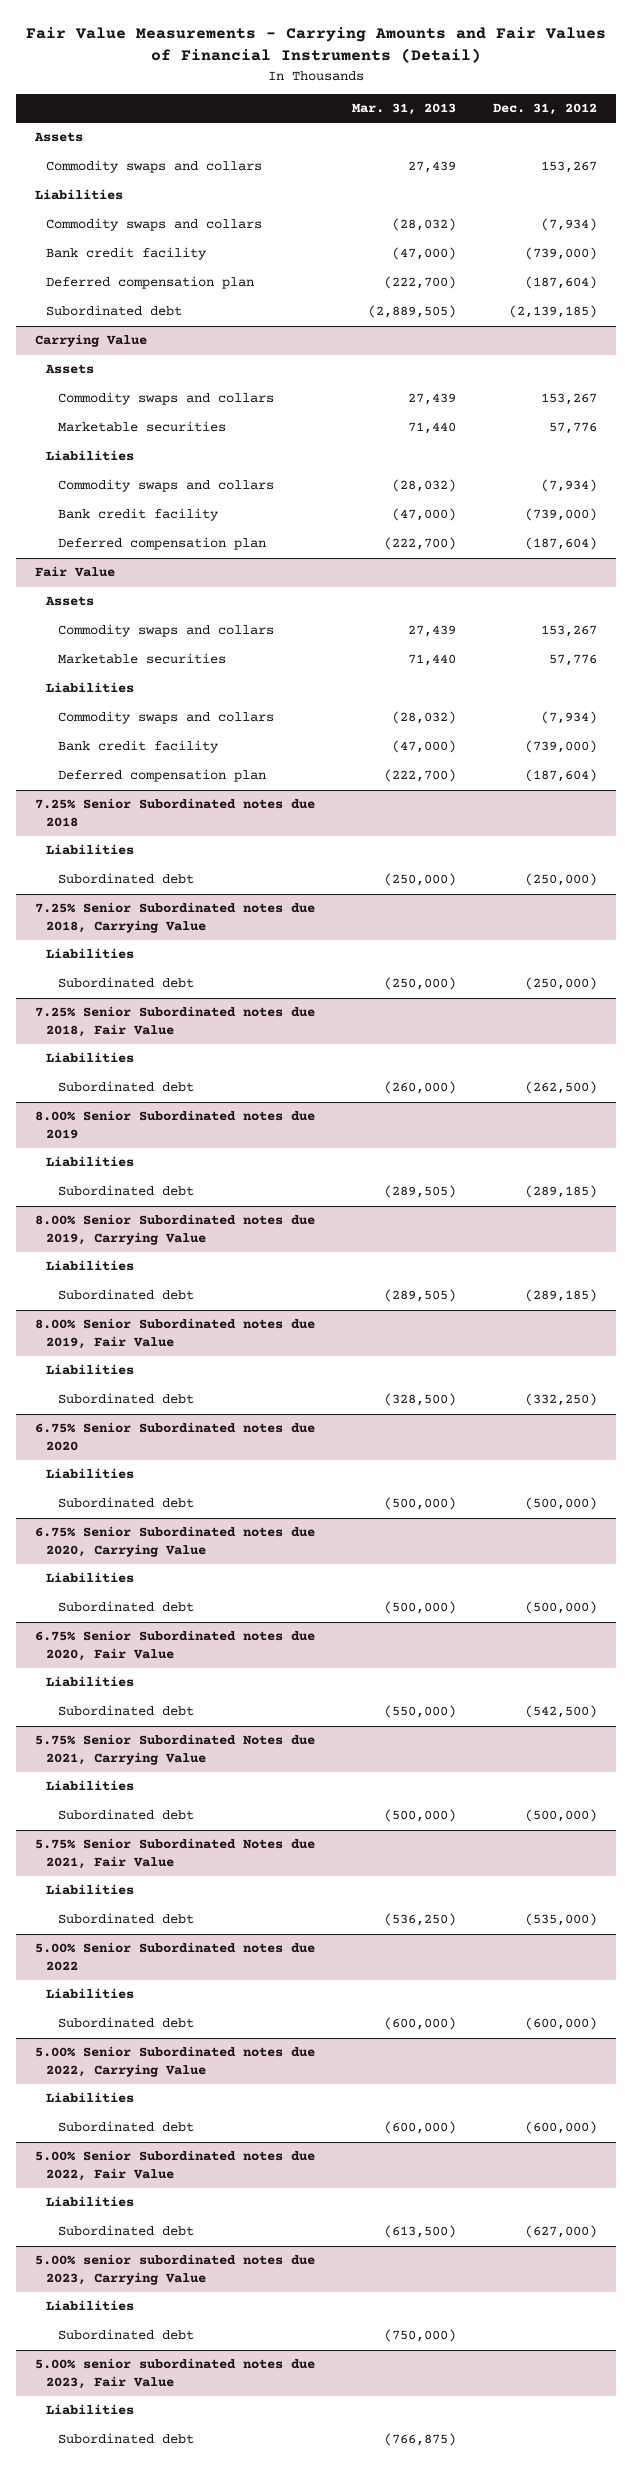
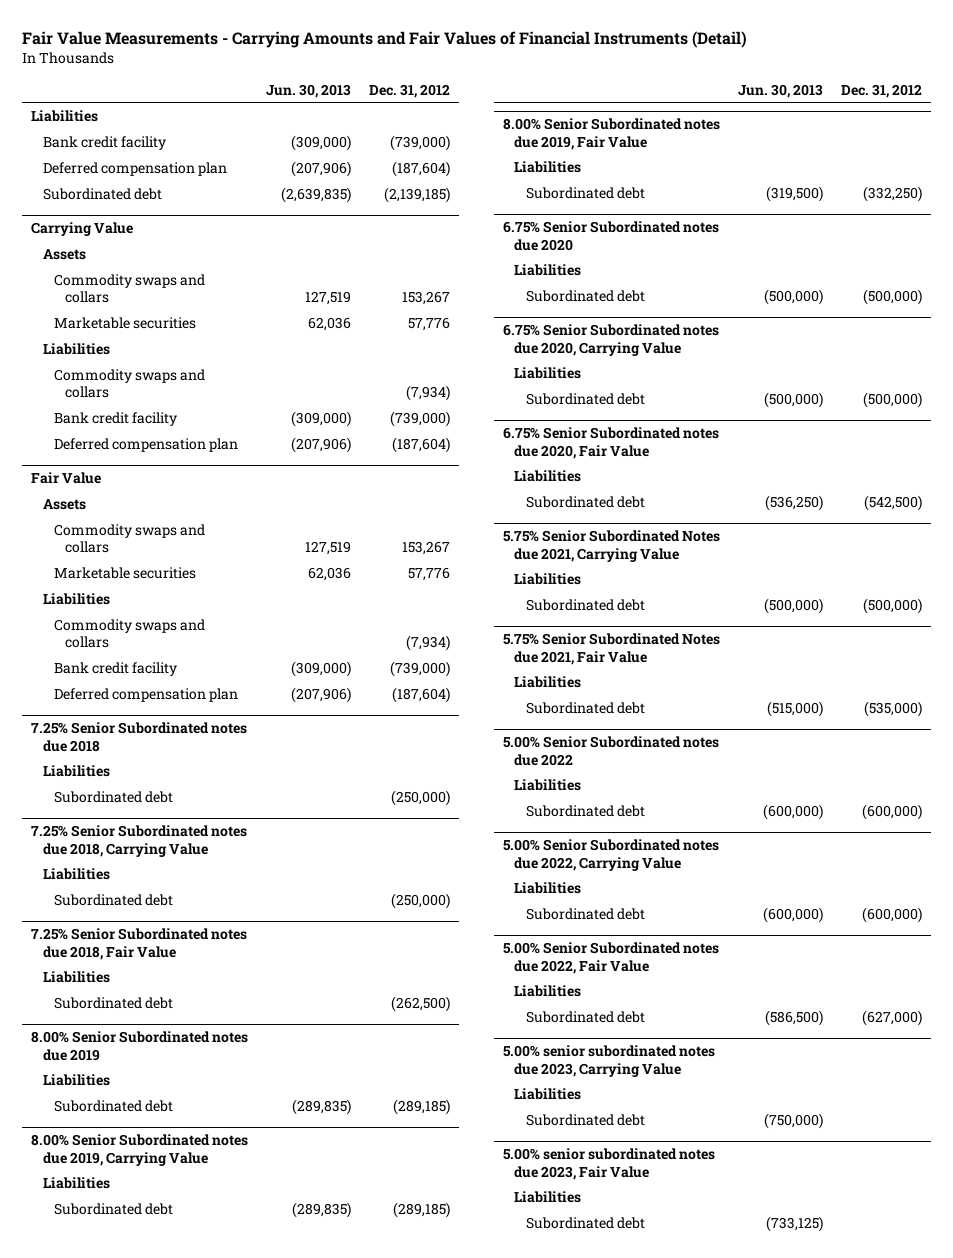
- | Mar. 31, 2013 | Dec. 31, 2012
+ | Jun. 30, 2013 | Dec. 31, 2012
- Assets
- Commodity swaps and collars | 27,439 | 153,267
- Commodity swaps and collars | (28,032) | (7,934)

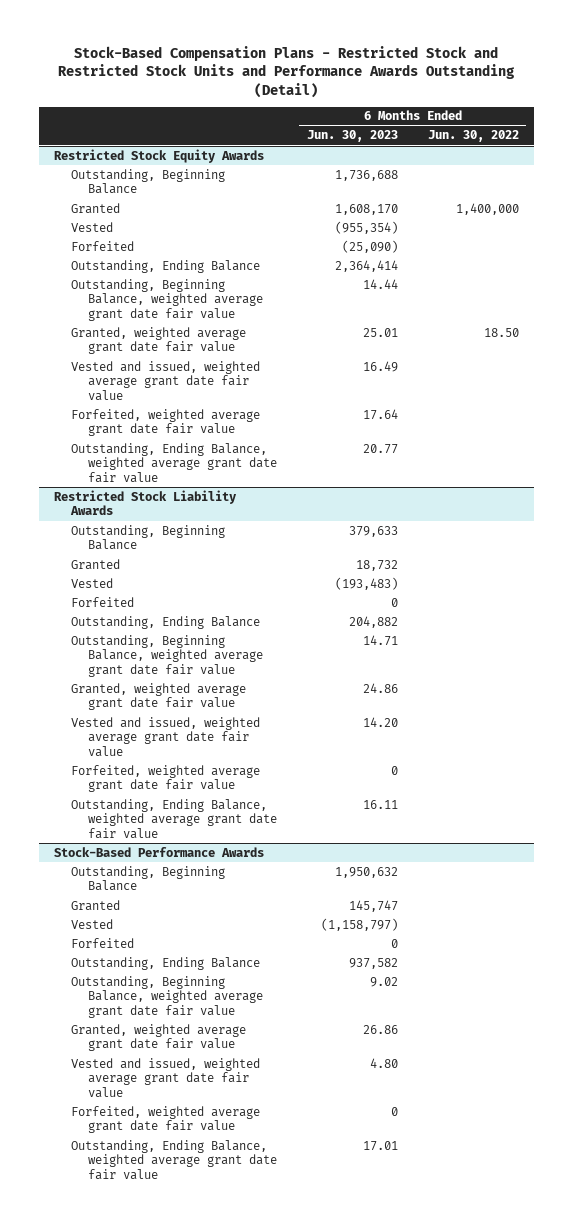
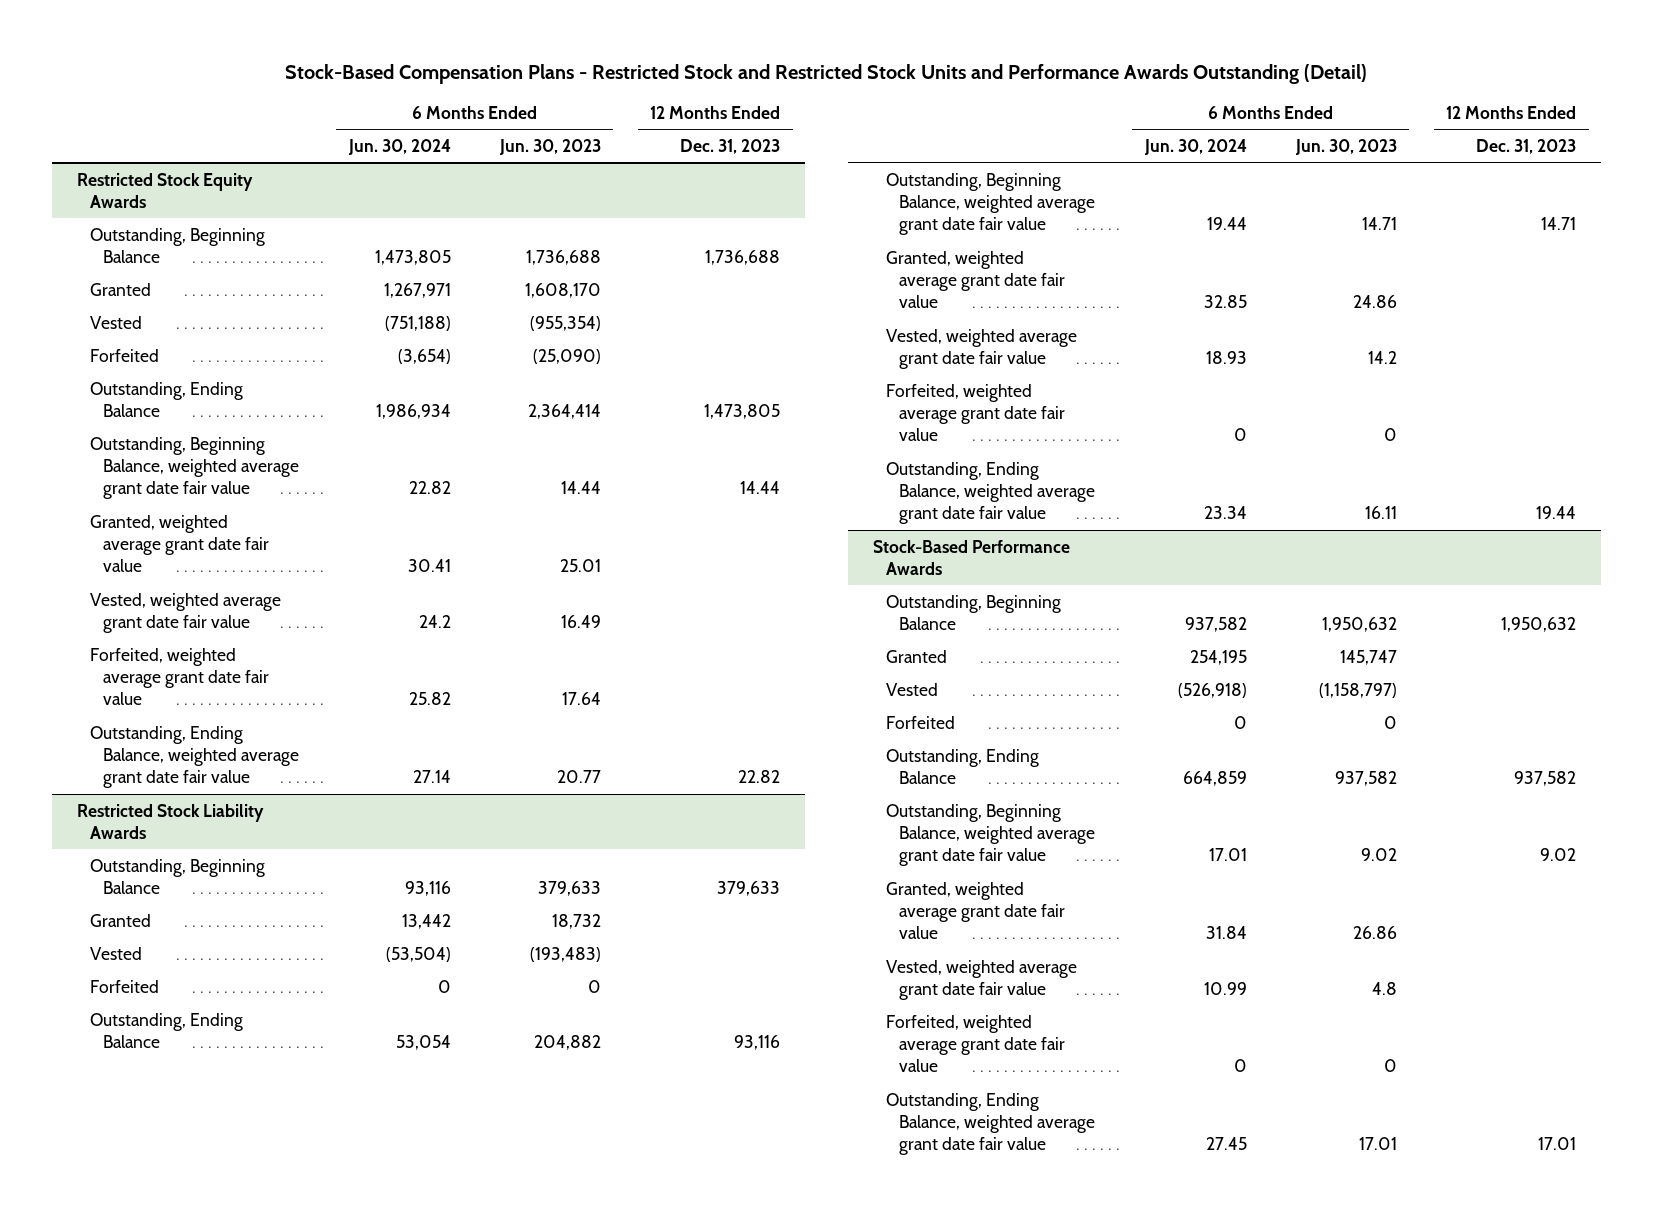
- | 6 Months Ended Jun. 30, 2023 | 6 Months Ended Jun. 30, 2022
+ | 6 Months Ended Jun. 30, 2024 | 6 Months Ended Jun. 30, 2023 | 12 Months Ended Dec. 31, 2023
@ Restricted Stock Equity Awards
- Vested and issued, weighted average grant date fair value | 16.49 |
+ Vested, weighted average grant date fair value | 24.2 | 16.49 |
@ Restricted Stock Liability Awards
- Vested and issued, weighted average grant date fair value | 14.20 |
+ Vested, weighted average grant date fair value | 18.93 | 14.2 |
@ Stock-Based Performance Awards
- Vested and issued, weighted average grant date fair value | 4.80 |
+ Vested, weighted average grant date fair value | 10.99 | 4.8 |

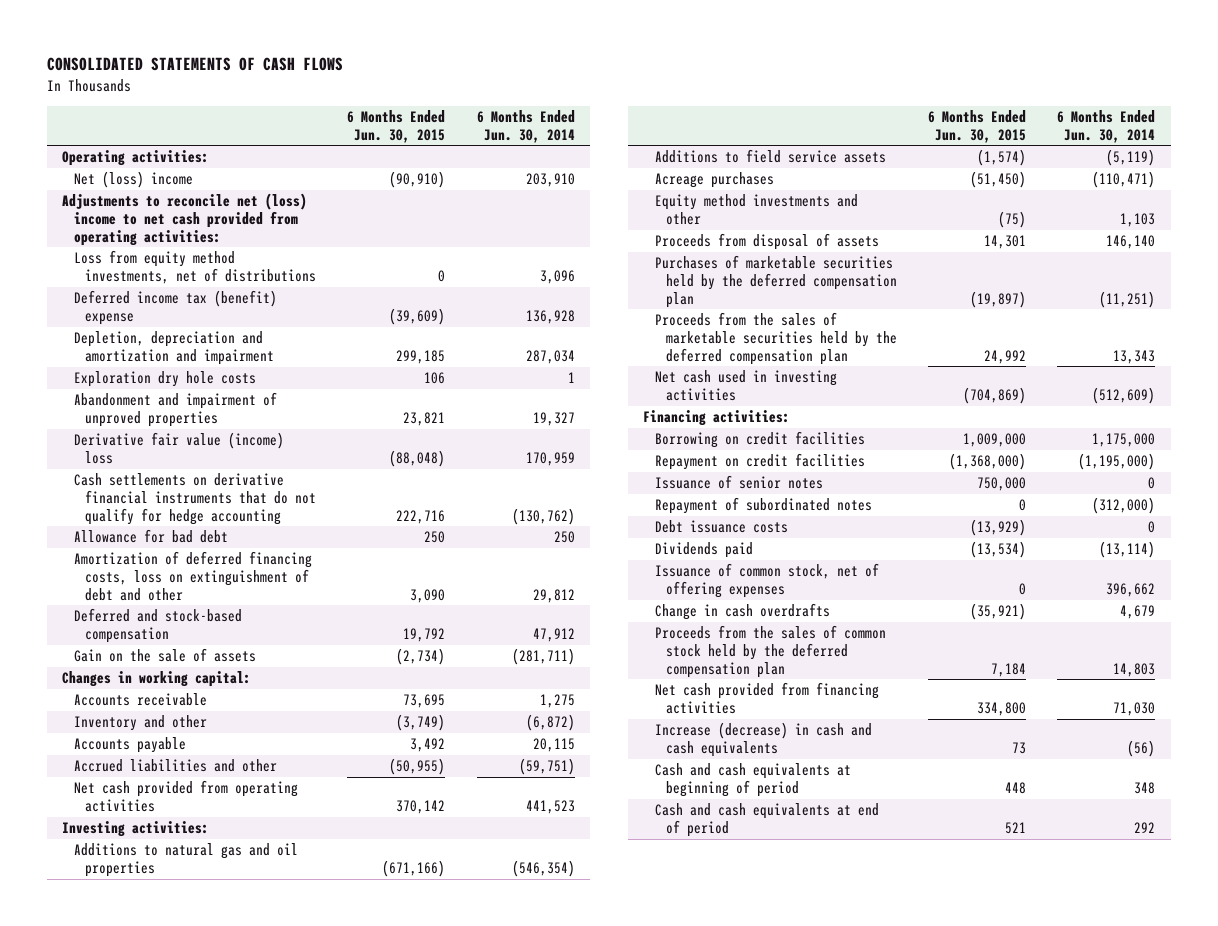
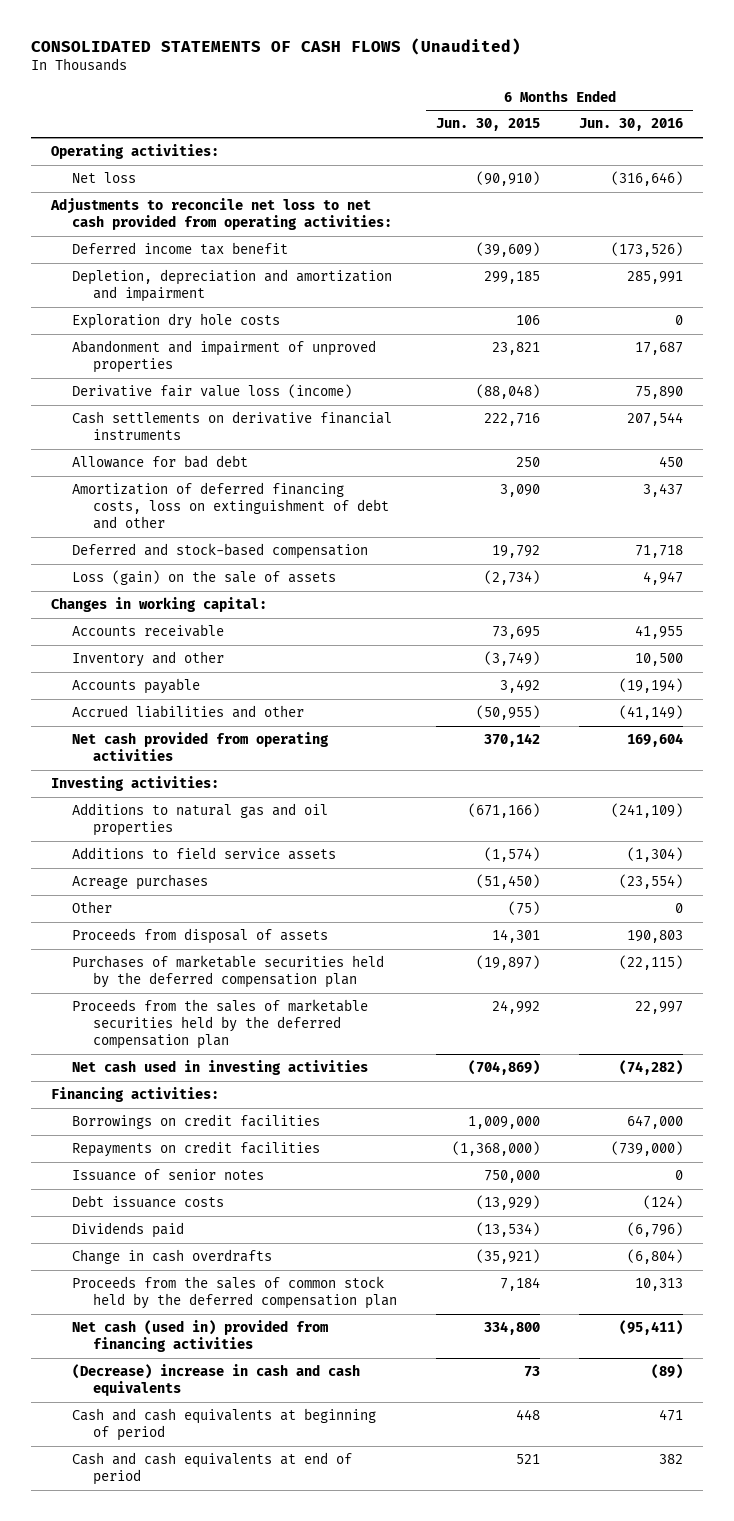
- CONSOLIDATED STATEMENTS OF CASH FLOWS
+ CONSOLIDATED STATEMENTS OF CASH FLOWS (Unaudited)
- | 6 Months Ended Jun. 30, 2015 | 6 Months Ended Jun. 30, 2014
+ | 6 Months Ended Jun. 30, 2015 | 6 Months Ended Jun. 30, 2016
- Net (loss) income | (90,910) | 203,910
- Adjustments to reconcile net (loss) income to net cash provided from operating activities:
- Loss from equity method investments, net of distributions | 0 | 3,096
- Deferred income tax (benefit) expense | (39,609) | 136,928
+ Net loss | (90,910) | (316,646)
+ Adjustments to reconcile net loss to net cash provided from operating activities:
+ Deferred income tax benefit | (39,609) | (173,526)
- Derivative fair value (income) loss | (88,048) | 170,959
- Cash settlements on derivative financial instruments that do not qualify for hedge accounting | 222,716 | (130,762)
+ Derivative fair value loss (income) | (88,048) | 75,890
+ Cash settlements on derivative financial instruments | 222,716 | 207,544
- Gain on the sale of assets | (2,734) | (281,711)
+ Loss (gain) on the sale of assets | (2,734) | 4,947
- Equity method investments and other | (75) | 1,103
+ Other | (75) | 0
- Borrowing on credit facilities | 1,009,000 | 1,175,000
- Repayment on credit facilities | (1,368,000) | (1,195,000)
+ Borrowings on credit facilities | 1,009,000 | 647,000
+ Repayments on credit facilities | (1,368,000) | (739,000)
- Repayment of subordinated notes | 0 | (312,000)
- Issuance of common stock, net of offering expenses | 0 | 396,662
- Net cash provided from financing activities | 334,800 | 71,030
- Increase (decrease) in cash and cash equivalents | 73 | (56)
+ Net cash (used in) provided from financing activities | 334,800 | (95,411)
+ (Decrease) increase in cash and cash equivalents | 73 | (89)

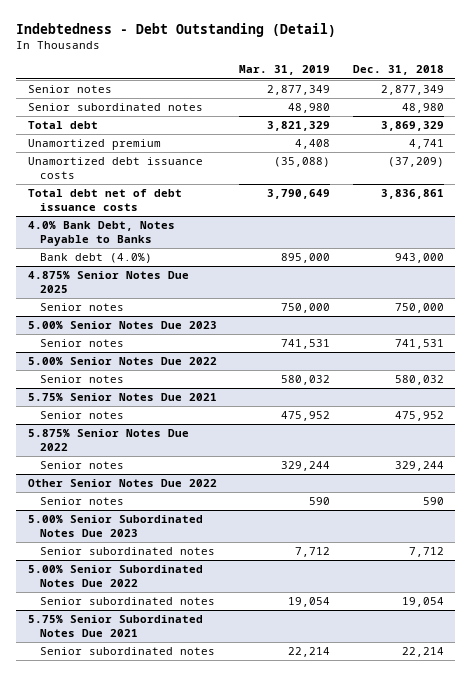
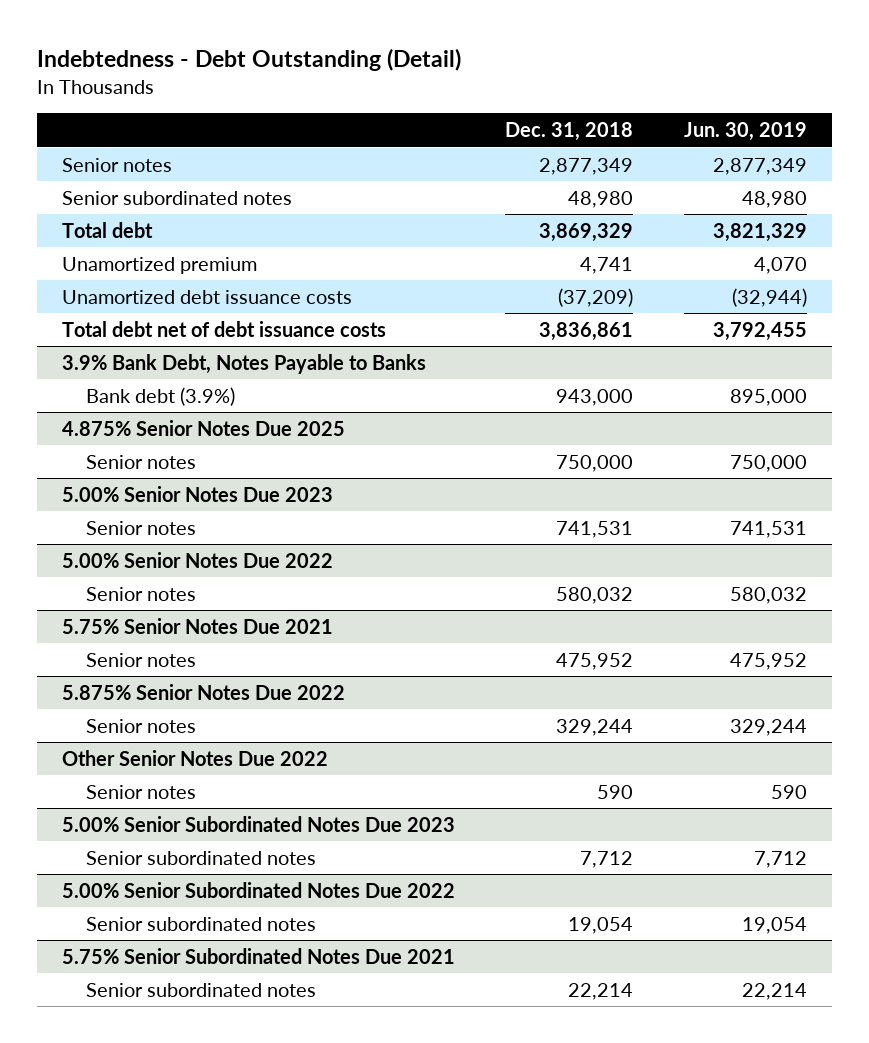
- | Mar. 31, 2019 | Dec. 31, 2018
+ | Dec. 31, 2018 | Jun. 30, 2019
- 4.0% Bank Debt, Notes Payable to Banks
- Bank debt (4.0%) | 895,000 | 943,000
+ 3.9% Bank Debt, Notes Payable to Banks
+ Bank debt (3.9%) | 943,000 | 895,000

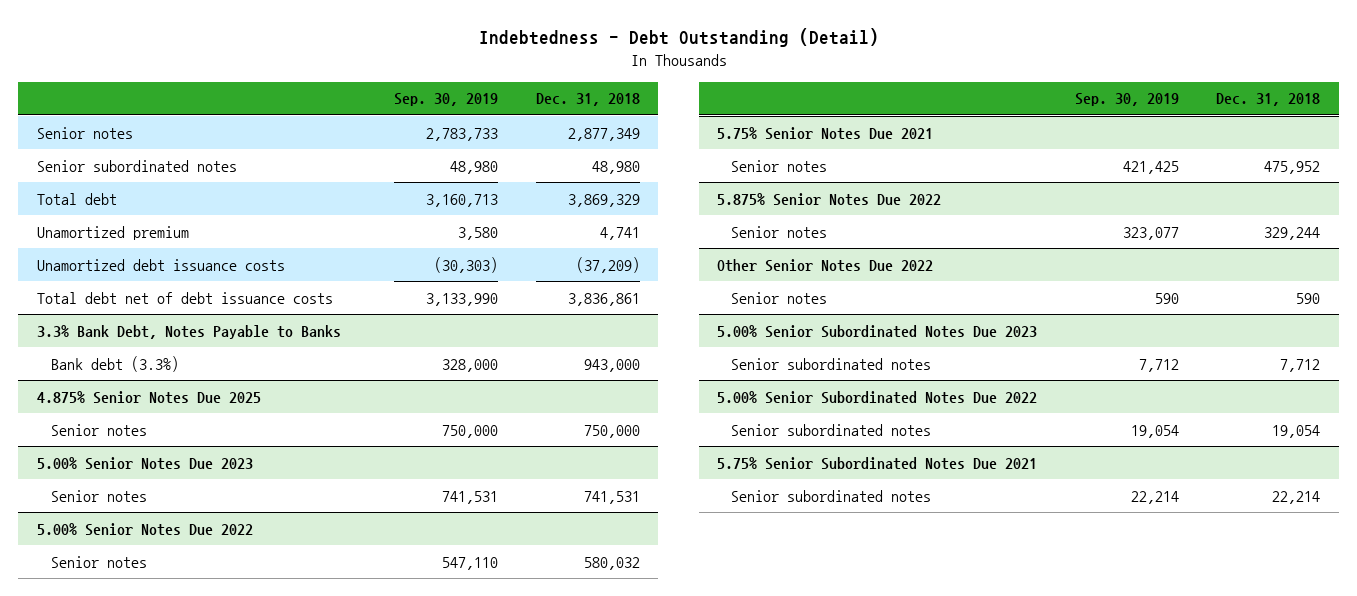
- | Dec. 31, 2018 | Jun. 30, 2019
+ | Sep. 30, 2019 | Dec. 31, 2018
- 3.9% Bank Debt, Notes Payable to Banks
- Bank debt (3.9%) | 943,000 | 895,000
+ 3.3% Bank Debt, Notes Payable to Banks
+ Bank debt (3.3%) | 328,000 | 943,000

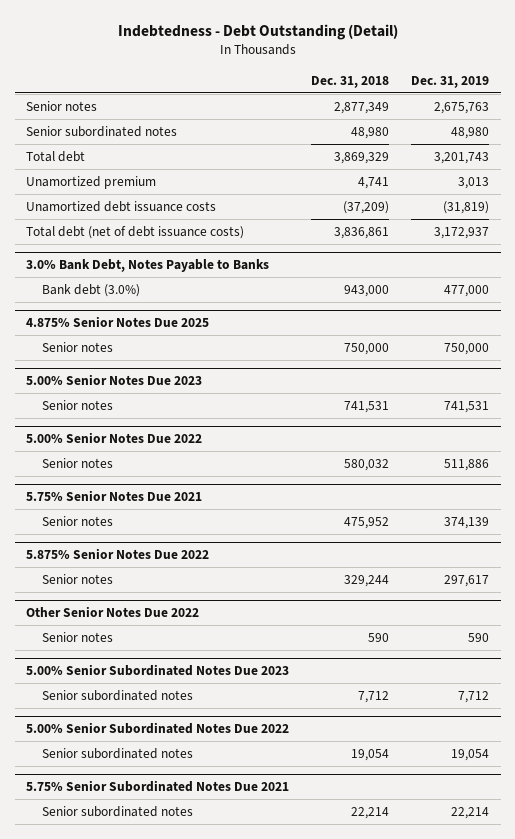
- | Sep. 30, 2019 | Dec. 31, 2018
+ | Dec. 31, 2018 | Dec. 31, 2019
- Total debt net of debt issuance costs | 3,133,990 | 3,836,861
- 3.3% Bank Debt, Notes Payable to Banks
- Bank debt (3.3%) | 328,000 | 943,000
+ Total debt (net of debt issuance costs) | 3,836,861 | 3,172,937
+ 3.0% Bank Debt, Notes Payable to Banks
+ Bank debt (3.0%) | 943,000 | 477,000

